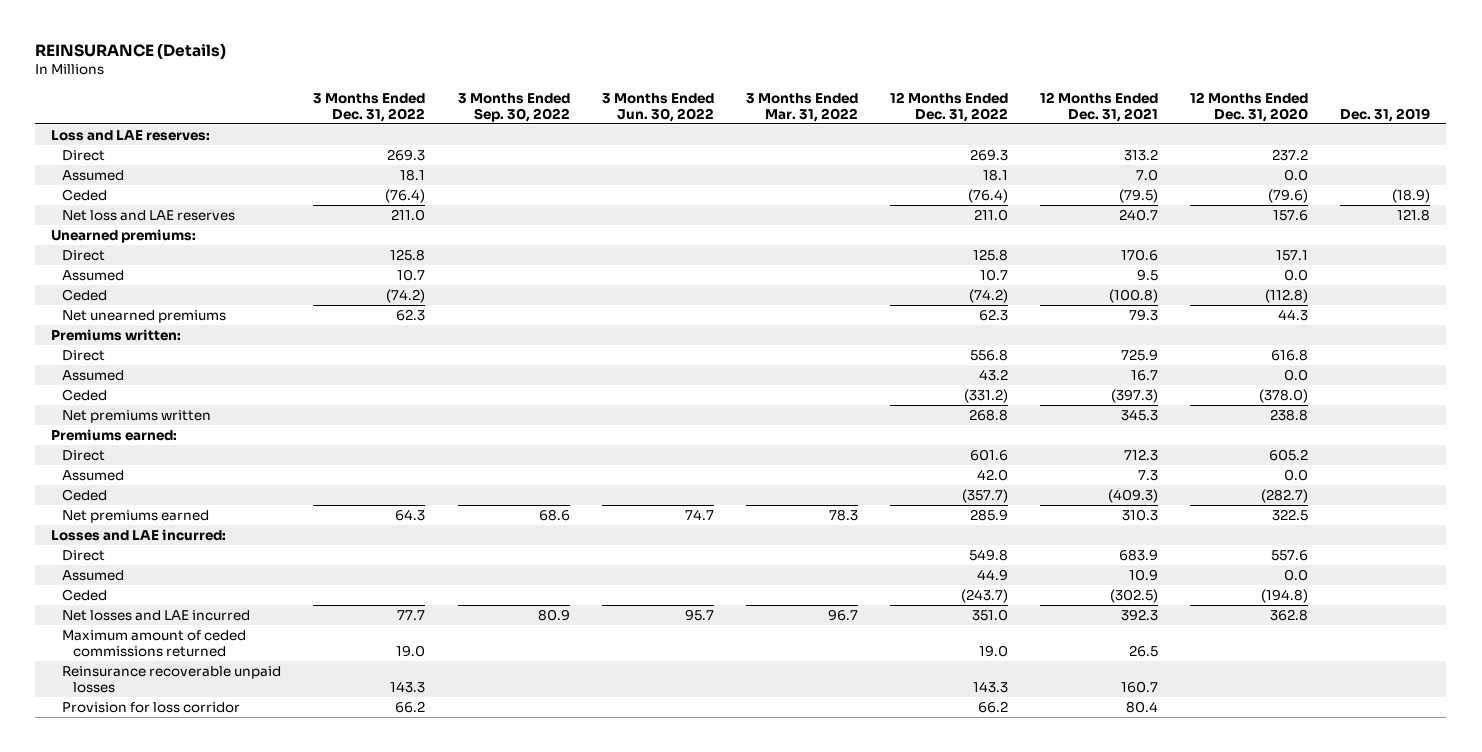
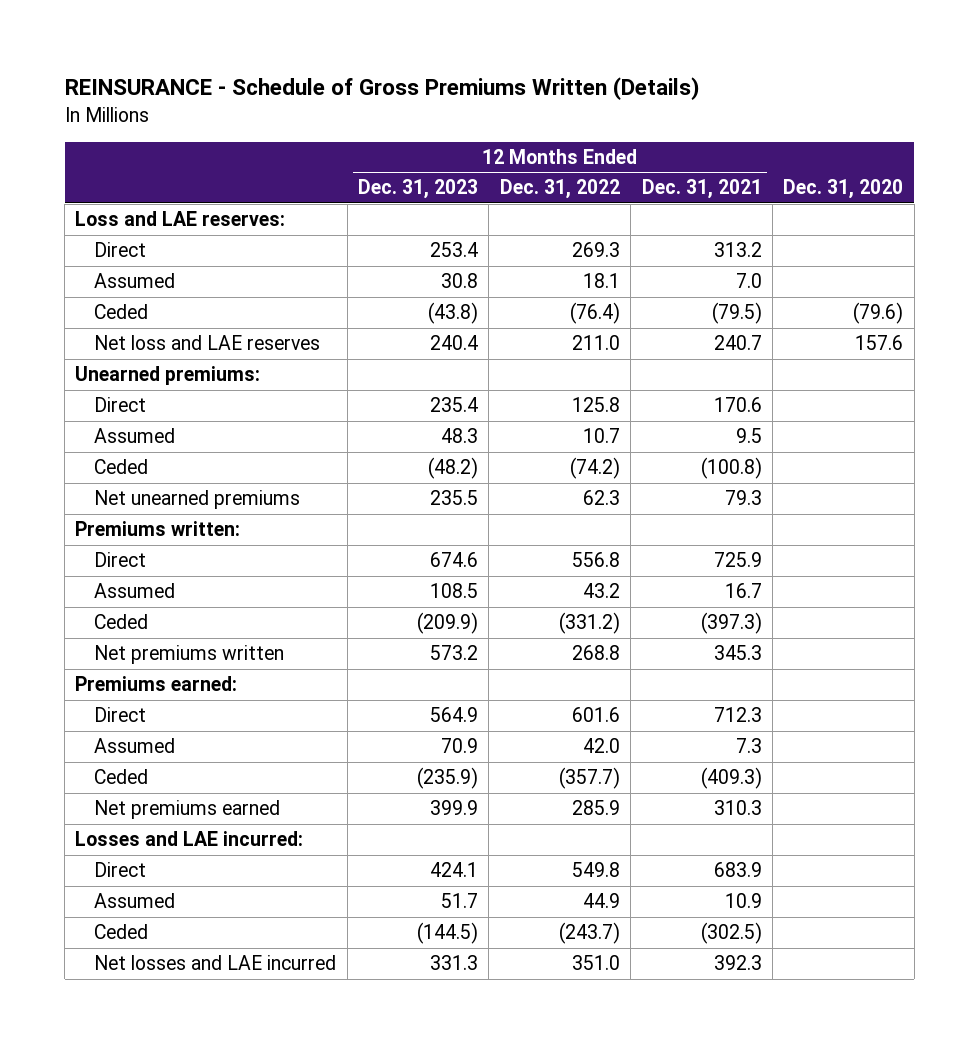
- REINSURANCE (Details)
+ REINSURANCE - Schedule of Gross Premiums Written (Details)
- | 3 Months Ended Dec. 31, 2022 | 3 Months Ended Sep. 30, 2022 | 3 Months Ended Jun. 30, 2022 | 3 Months Ended Mar. 31, 2022 | 12 Months Ended Dec. 31, 2022 | 12 Months Ended Dec. 31, 2021 | 12 Months Ended Dec. 31, 2020 | Dec. 31, 2019
+ | 12 Months Ended Dec. 31, 2023 | 12 Months Ended Dec. 31, 2022 | 12 Months Ended Dec. 31, 2021 | Dec. 31, 2020
- Maximum amount of ceded commissions returned | 19.0 | | | | 19.0 | 26.5 | |
- Reinsurance recoverable unpaid losses | 143.3 | | | | 143.3 | 160.7 | |
- Provision for loss corridor | 66.2 | | | | 66.2 | 80.4 | |

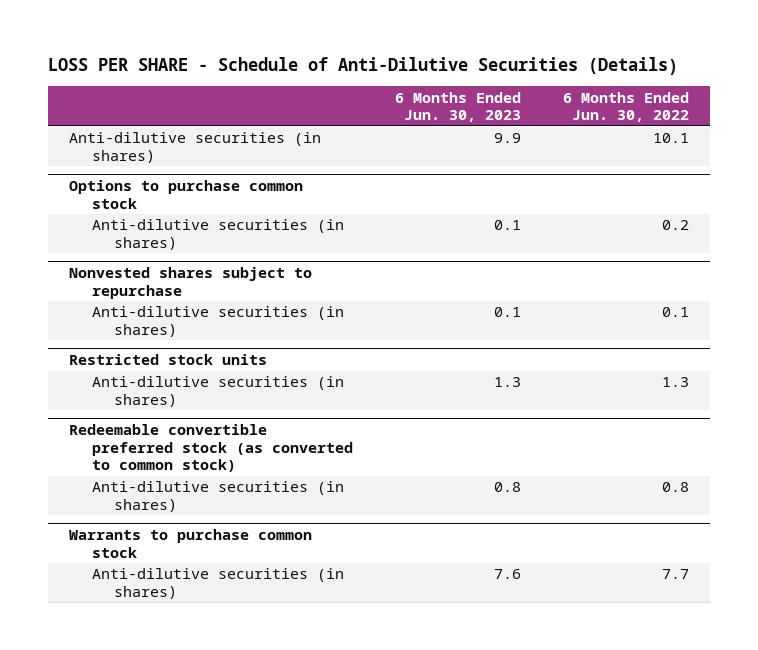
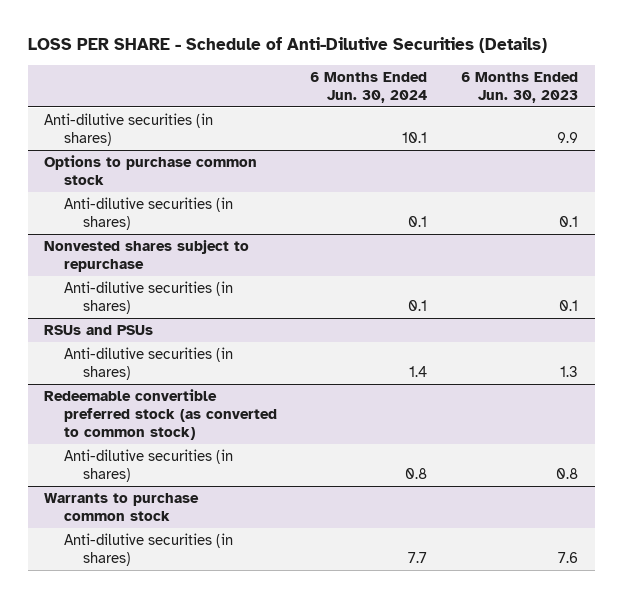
- | 6 Months Ended Jun. 30, 2023 | 6 Months Ended Jun. 30, 2022
+ | 6 Months Ended Jun. 30, 2024 | 6 Months Ended Jun. 30, 2023
- Restricted stock units
+ RSUs and PSUs

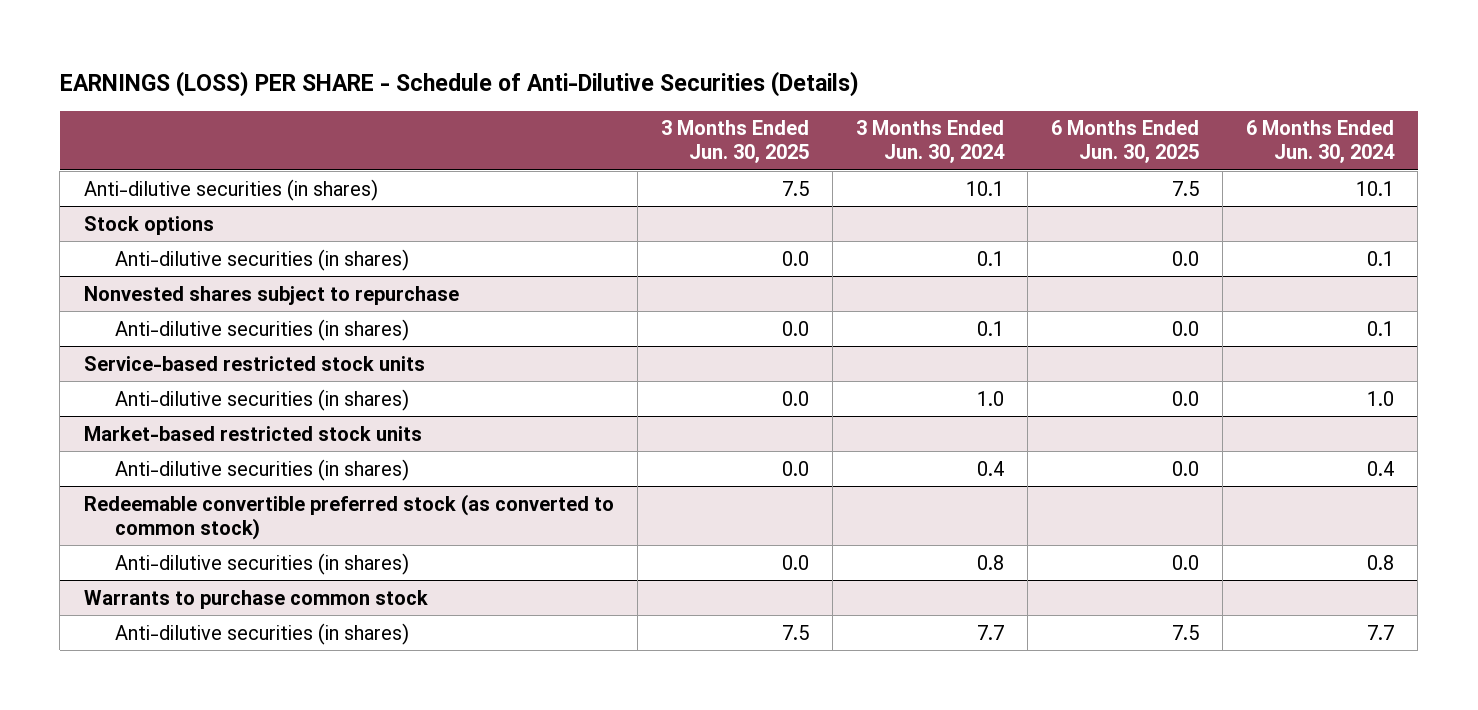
- LOSS PER SHARE - Schedule of Anti-Dilutive Securities (Details)
+ EARNINGS (LOSS) PER SHARE - Schedule of Anti-Dilutive Securities (Details)
- | 6 Months Ended Jun. 30, 2024 | 6 Months Ended Jun. 30, 2023
+ | 3 Months Ended Jun. 30, 2025 | 3 Months Ended Jun. 30, 2024 | 6 Months Ended Jun. 30, 2025 | 6 Months Ended Jun. 30, 2024
- Options to purchase common stock
+ Stock options
- RSUs and PSUs
- Anti-dilutive securities (in shares) | 1.4 | 1.3
+ Service-based restricted stock units
+ Anti-dilutive securities (in shares) | 0.0 | 1.0 | 0.0 | 1.0
+ Market-based restricted stock units
+ Anti-dilutive securities (in shares) | 0.0 | 0.4 | 0.0 | 0.4

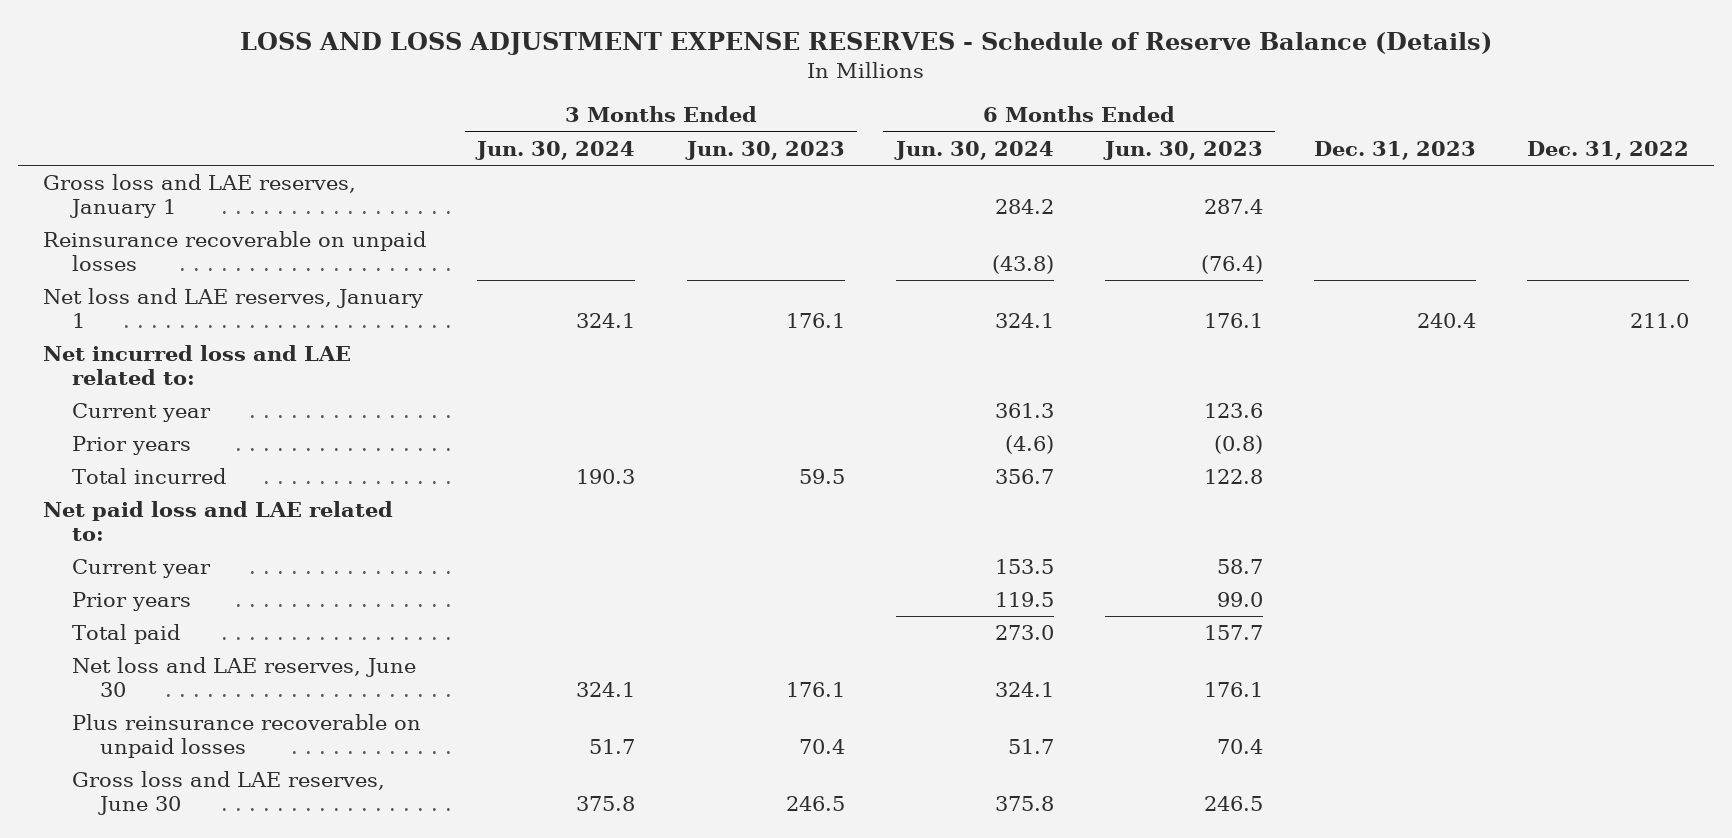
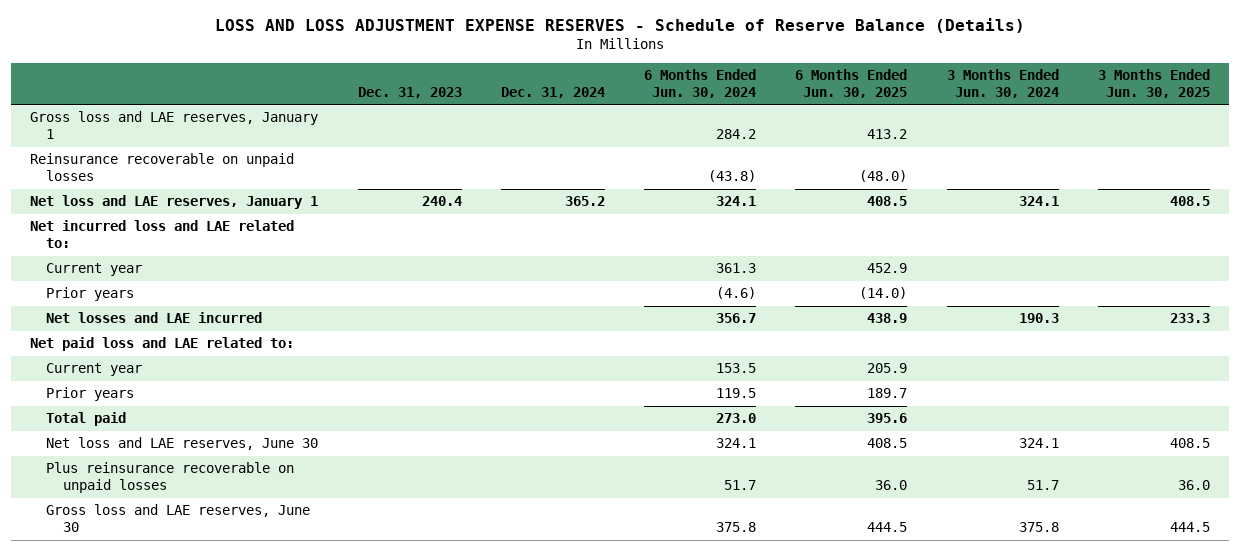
- | 3 Months Ended Jun. 30, 2024 | 3 Months Ended Jun. 30, 2023 | 6 Months Ended Jun. 30, 2024 | 6 Months Ended Jun. 30, 2023 | Dec. 31, 2023 | Dec. 31, 2022
+ | Dec. 31, 2023 | Dec. 31, 2024 | 6 Months Ended Jun. 30, 2024 | 6 Months Ended Jun. 30, 2025 | 3 Months Ended Jun. 30, 2024 | 3 Months Ended Jun. 30, 2025
- Total incurred | 190.3 | 59.5 | 356.7 | 122.8 | |
+ Net losses and LAE incurred | | | 356.7 | 438.9 | 190.3 | 233.3

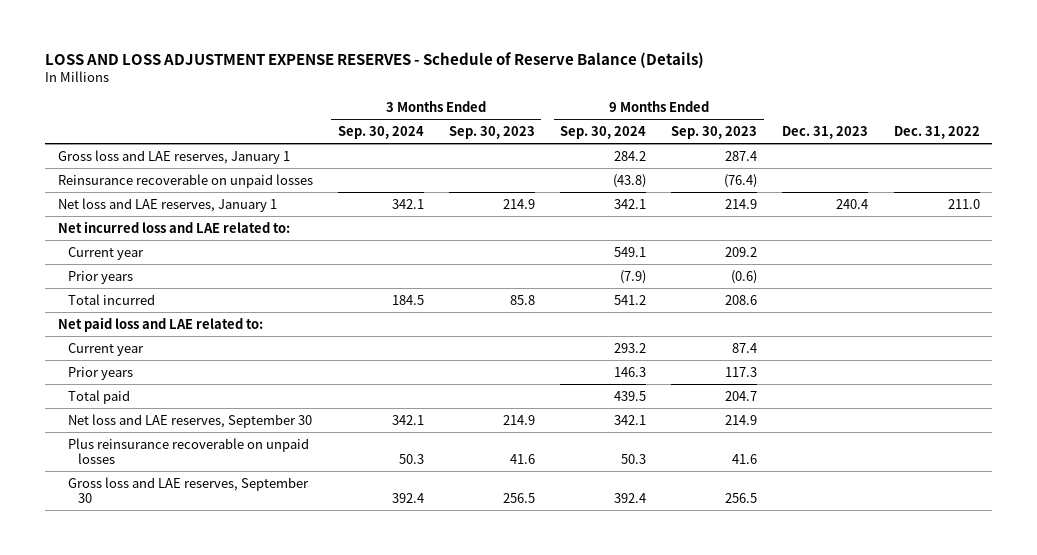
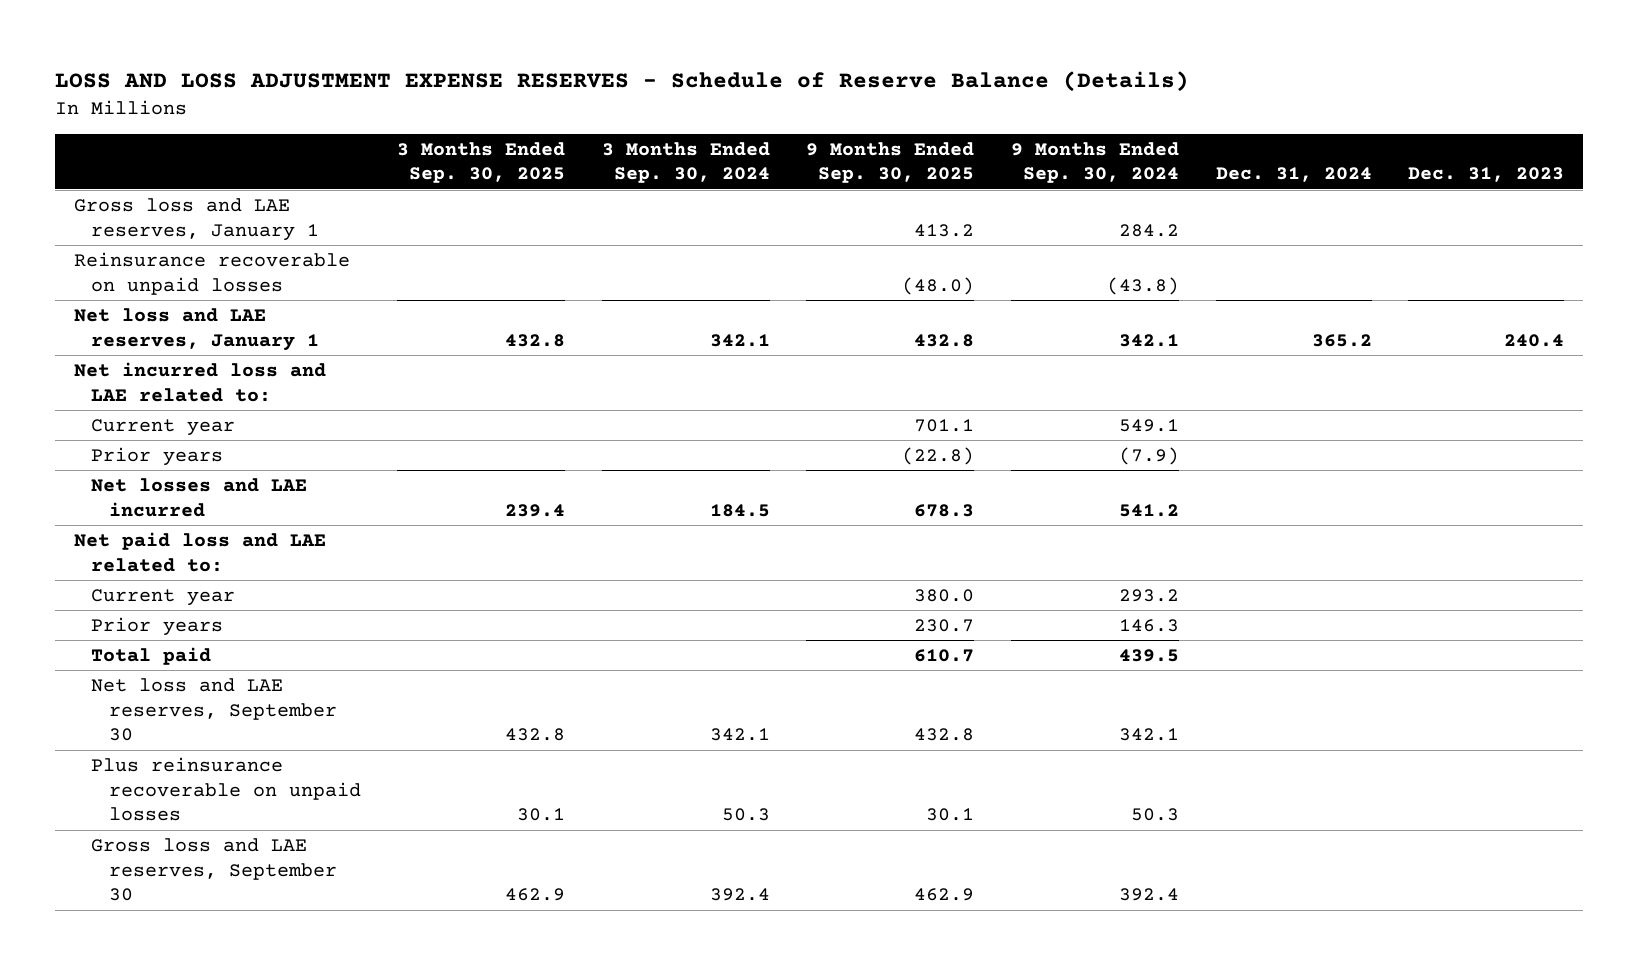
- | 3 Months Ended Sep. 30, 2024 | 3 Months Ended Sep. 30, 2023 | 9 Months Ended Sep. 30, 2024 | 9 Months Ended Sep. 30, 2023 | Dec. 31, 2023 | Dec. 31, 2022
+ | 3 Months Ended Sep. 30, 2025 | 3 Months Ended Sep. 30, 2024 | 9 Months Ended Sep. 30, 2025 | 9 Months Ended Sep. 30, 2024 | Dec. 31, 2024 | Dec. 31, 2023
- Total incurred | 184.5 | 85.8 | 541.2 | 208.6 | |
+ Net losses and LAE incurred | 239.4 | 184.5 | 678.3 | 541.2 | |

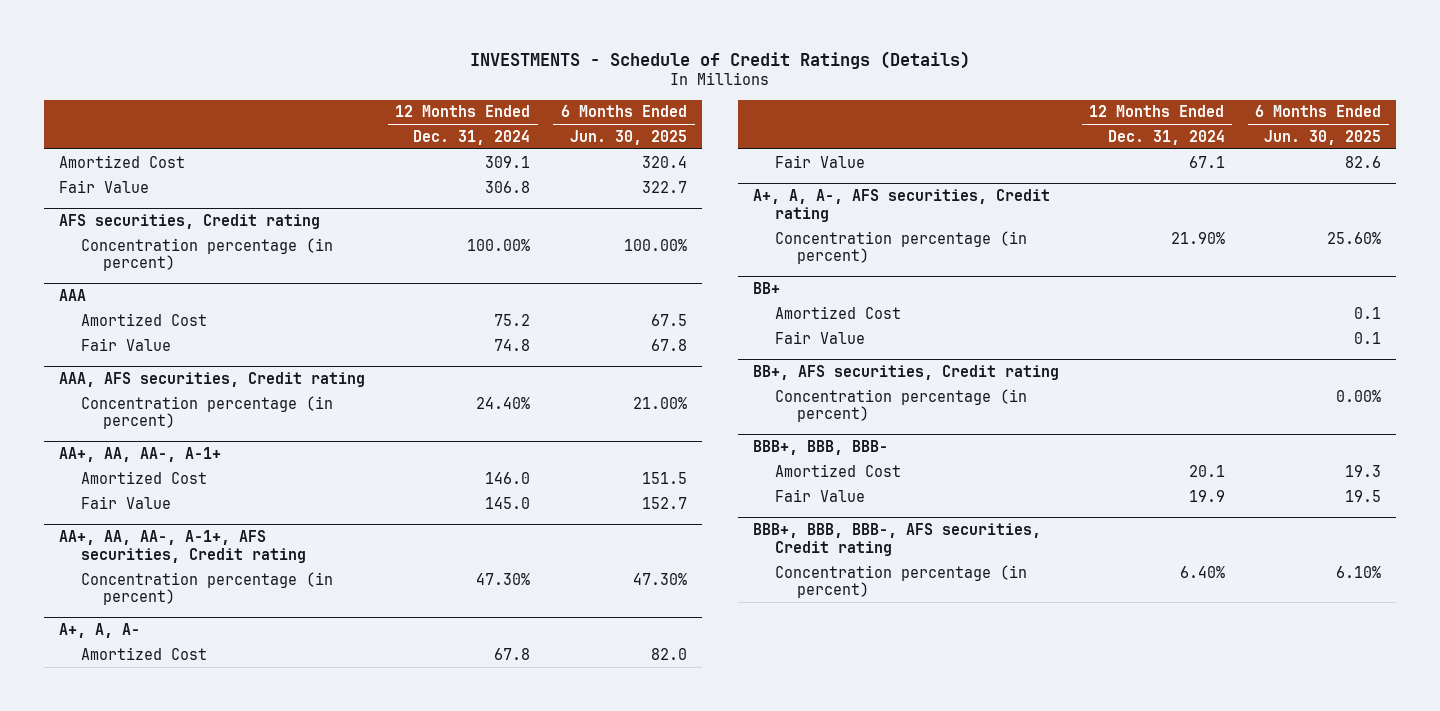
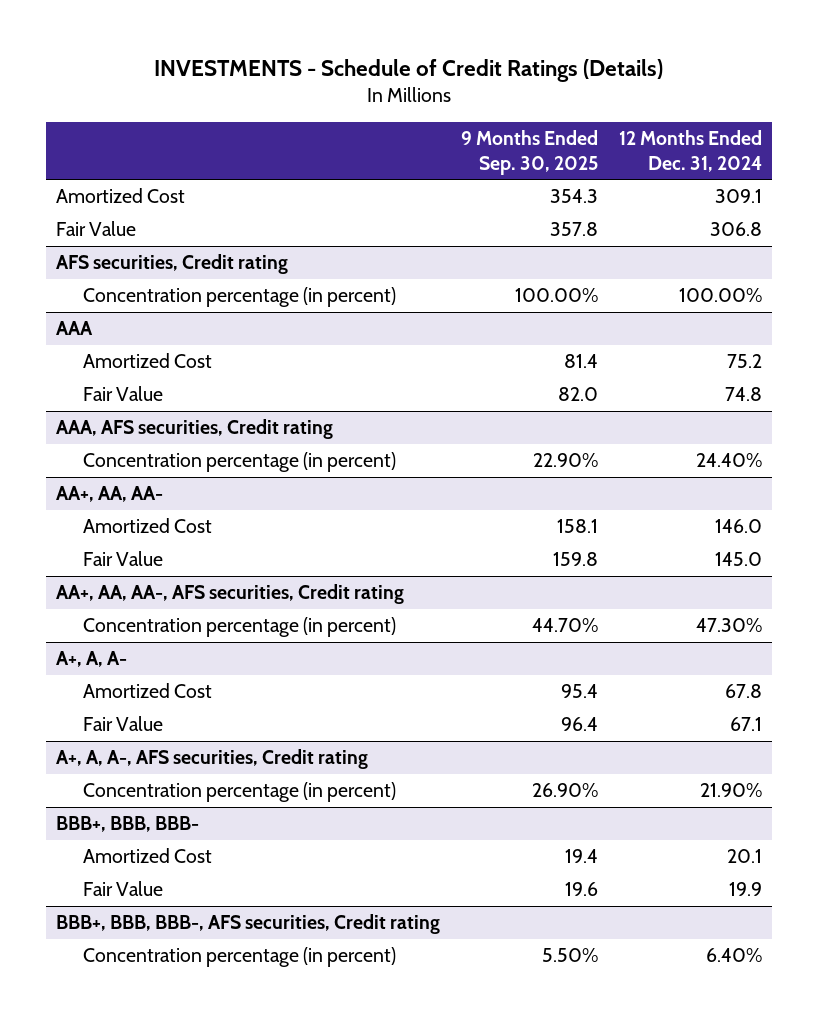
- | 12 Months Ended Dec. 31, 2024 | 6 Months Ended Jun. 30, 2025
+ | 9 Months Ended Sep. 30, 2025 | 12 Months Ended Dec. 31, 2024
- AA+, AA, AA-, A-1+
+ AA+, AA, AA-
- AA+, AA, AA-, A-1+, AFS securities, Credit rating
+ AA+, AA, AA-, AFS securities, Credit rating
- BB+
- Amortized Cost | | 0.1
- Fair Value | | 0.1
- BB+, AFS securities, Credit rating
- Concentration percentage (in percent) | | 0.00%

